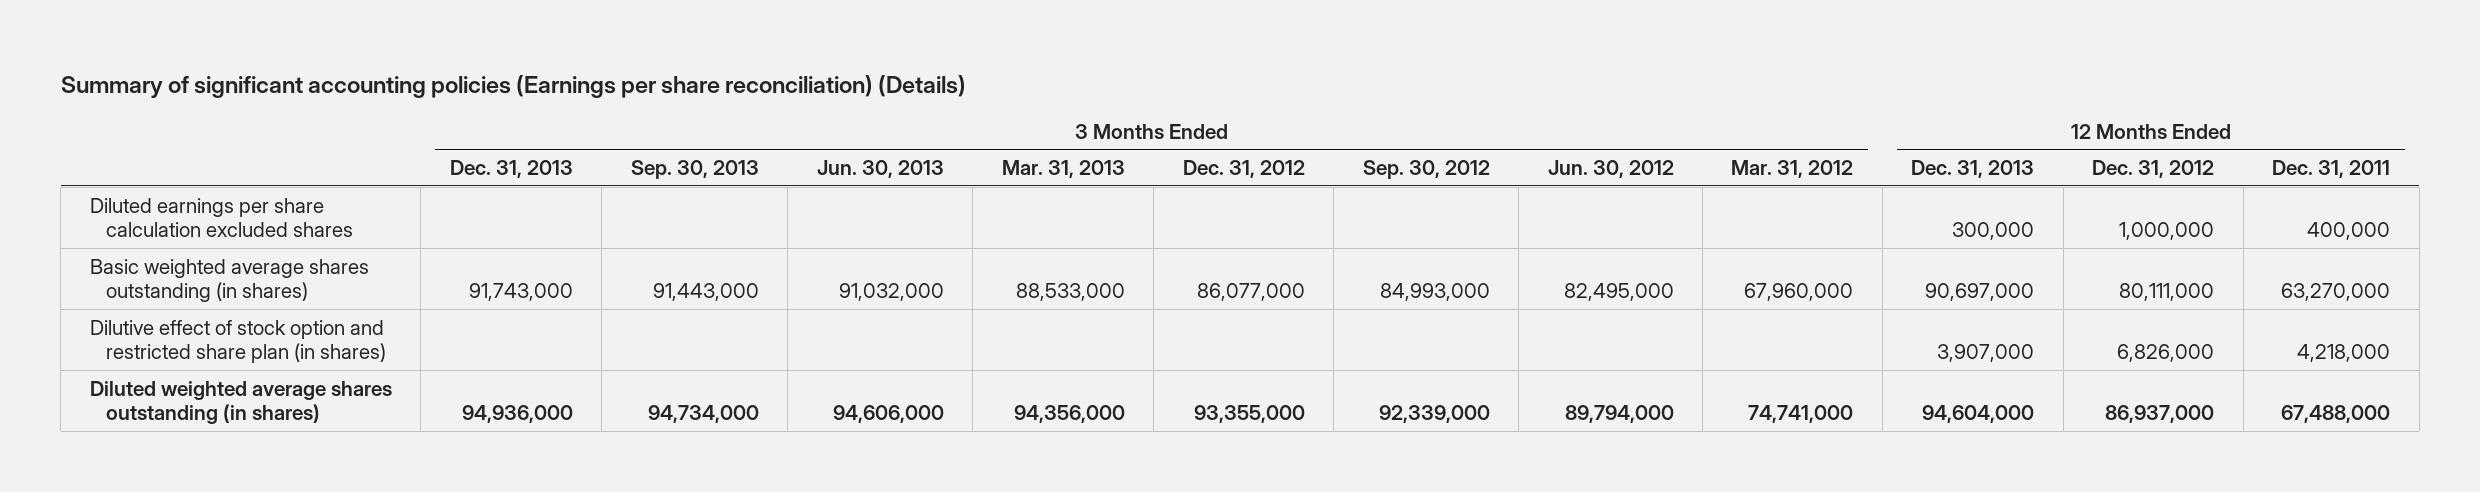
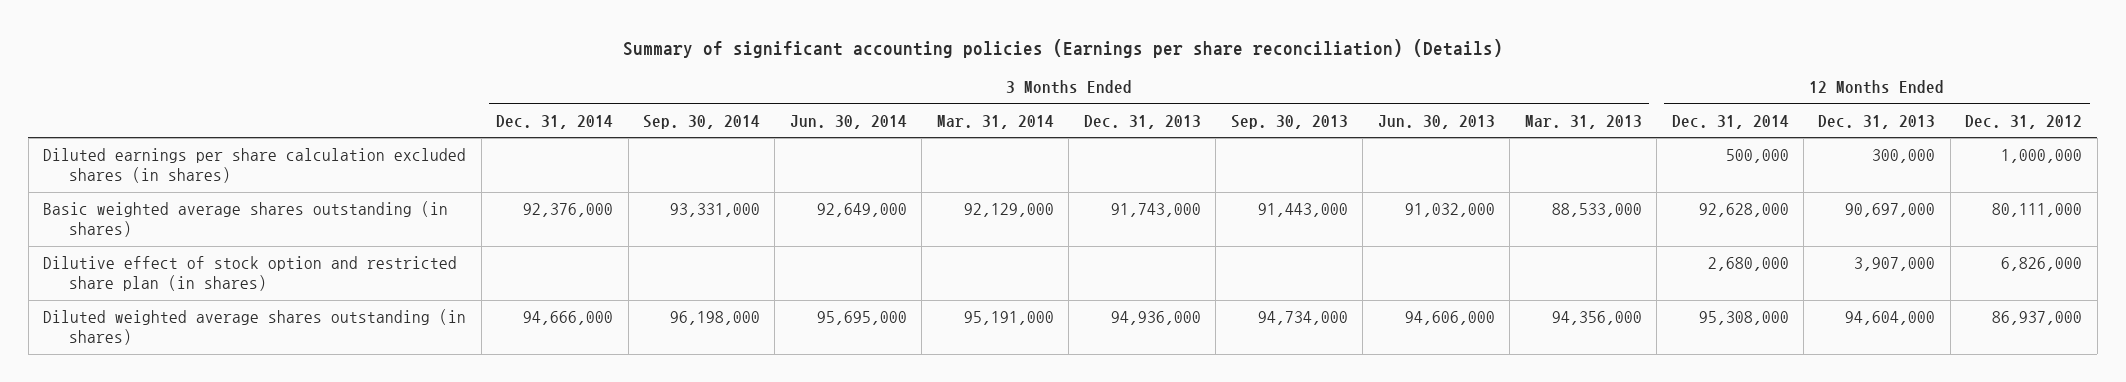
- | 3 Months Ended Dec. 31, 2013 | 3 Months Ended Sep. 30, 2013 | 3 Months Ended Jun. 30, 2013 | 3 Months Ended Mar. 31, 2013 | 3 Months Ended Dec. 31, 2012 | 3 Months Ended Sep. 30, 2012 | 3 Months Ended Jun. 30, 2012 | 3 Months Ended Mar. 31, 2012 | 12 Months Ended Dec. 31, 2013 | 12 Months Ended Dec. 31, 2012 | 12 Months Ended Dec. 31, 2011
+ | 3 Months Ended Dec. 31, 2014 | 3 Months Ended Sep. 30, 2014 | 3 Months Ended Jun. 30, 2014 | 3 Months Ended Mar. 31, 2014 | 3 Months Ended Dec. 31, 2013 | 3 Months Ended Sep. 30, 2013 | 3 Months Ended Jun. 30, 2013 | 3 Months Ended Mar. 31, 2013 | 12 Months Ended Dec. 31, 2014 | 12 Months Ended Dec. 31, 2013 | 12 Months Ended Dec. 31, 2012
- Diluted earnings per share calculation excluded shares | | | | | | | | | 300,000 | 1,000,000 | 400,000
+ Diluted earnings per share calculation excluded shares (in shares) | | | | | | | | | 500,000 | 300,000 | 1,000,000

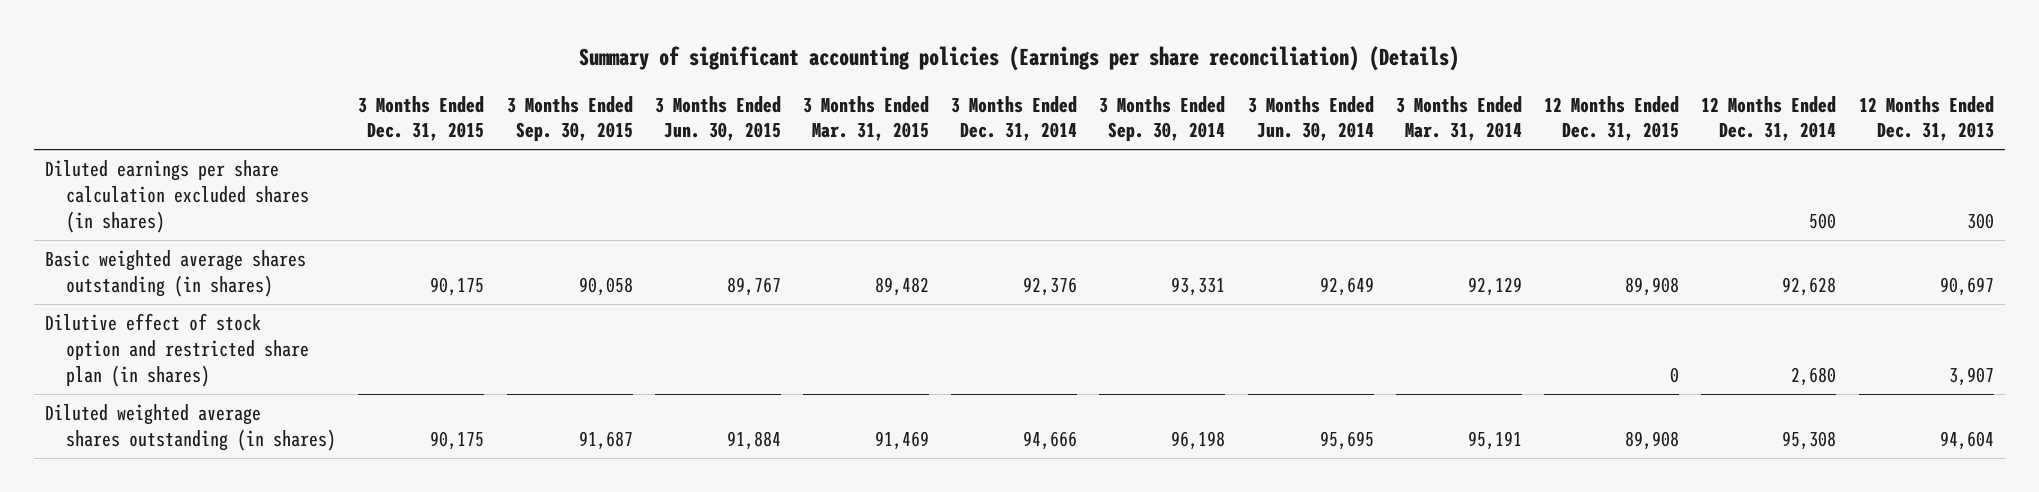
- | 3 Months Ended Dec. 31, 2014 | 3 Months Ended Sep. 30, 2014 | 3 Months Ended Jun. 30, 2014 | 3 Months Ended Mar. 31, 2014 | 3 Months Ended Dec. 31, 2013 | 3 Months Ended Sep. 30, 2013 | 3 Months Ended Jun. 30, 2013 | 3 Months Ended Mar. 31, 2013 | 12 Months Ended Dec. 31, 2014 | 12 Months Ended Dec. 31, 2013 | 12 Months Ended Dec. 31, 2012
+ | 3 Months Ended Dec. 31, 2015 | 3 Months Ended Sep. 30, 2015 | 3 Months Ended Jun. 30, 2015 | 3 Months Ended Mar. 31, 2015 | 3 Months Ended Dec. 31, 2014 | 3 Months Ended Sep. 30, 2014 | 3 Months Ended Jun. 30, 2014 | 3 Months Ended Mar. 31, 2014 | 12 Months Ended Dec. 31, 2015 | 12 Months Ended Dec. 31, 2014 | 12 Months Ended Dec. 31, 2013
- Diluted earnings per share calculation excluded shares (in shares) | | | | | | | | | 500,000 | 300,000 | 1,000,000
- Basic weighted average shares outstanding (in shares) | 92,376,000 | 93,331,000 | 92,649,000 | 92,129,000 | 91,743,000 | 91,443,000 | 91,032,000 | 88,533,000 | 92,628,000 | 90,697,000 | 80,111,000
- Dilutive effect of stock option and restricted share plan (in shares) | | | | | | | | | 2,680,000 | 3,907,000 | 6,826,000
- Diluted weighted average shares outstanding (in shares) | 94,666,000 | 96,198,000 | 95,695,000 | 95,191,000 | 94,936,000 | 94,734,000 | 94,606,000 | 94,356,000 | 95,308,000 | 94,604,000 | 86,937,000
+ Diluted earnings per share calculation excluded shares (in shares) | | | | | | | | | | 500 | 300
+ Basic weighted average shares outstanding (in shares) | 90,175 | 90,058 | 89,767 | 89,482 | 92,376 | 93,331 | 92,649 | 92,129 | 89,908 | 92,628 | 90,697
+ Dilutive effect of stock option and restricted share plan (in shares) | | | | | | | | | 0 | 2,680 | 3,907
+ Diluted weighted average shares outstanding (in shares) | 90,175 | 91,687 | 91,884 | 91,469 | 94,666 | 96,198 | 95,695 | 95,191 | 89,908 | 95,308 | 94,604

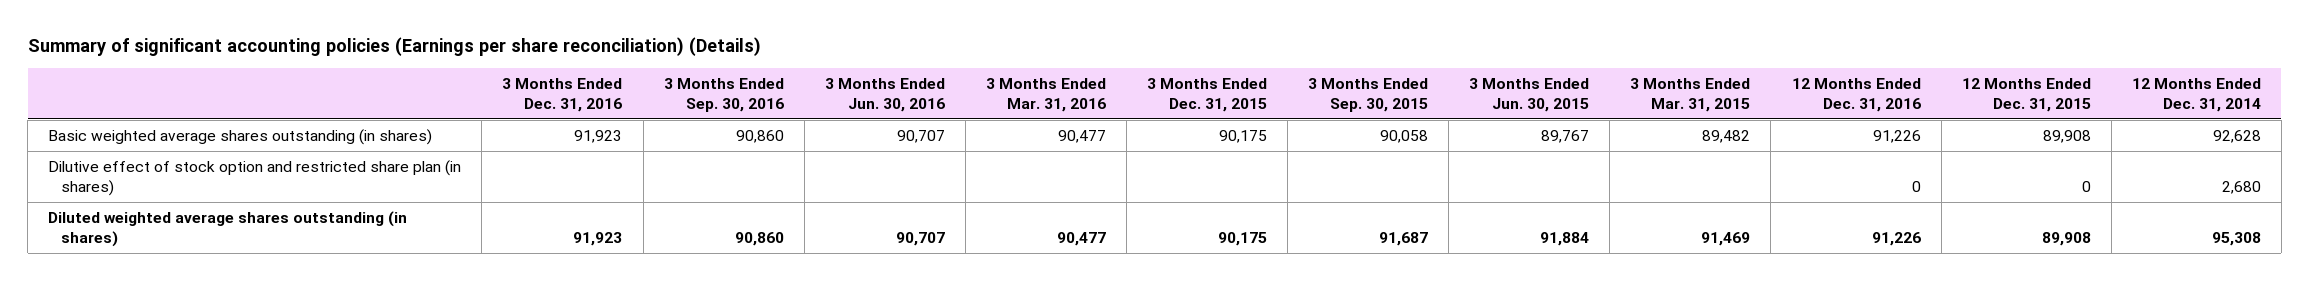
- | 3 Months Ended Dec. 31, 2015 | 3 Months Ended Sep. 30, 2015 | 3 Months Ended Jun. 30, 2015 | 3 Months Ended Mar. 31, 2015 | 3 Months Ended Dec. 31, 2014 | 3 Months Ended Sep. 30, 2014 | 3 Months Ended Jun. 30, 2014 | 3 Months Ended Mar. 31, 2014 | 12 Months Ended Dec. 31, 2015 | 12 Months Ended Dec. 31, 2014 | 12 Months Ended Dec. 31, 2013
+ | 3 Months Ended Dec. 31, 2016 | 3 Months Ended Sep. 30, 2016 | 3 Months Ended Jun. 30, 2016 | 3 Months Ended Mar. 31, 2016 | 3 Months Ended Dec. 31, 2015 | 3 Months Ended Sep. 30, 2015 | 3 Months Ended Jun. 30, 2015 | 3 Months Ended Mar. 31, 2015 | 12 Months Ended Dec. 31, 2016 | 12 Months Ended Dec. 31, 2015 | 12 Months Ended Dec. 31, 2014
- Diluted earnings per share calculation excluded shares (in shares) | | | | | | | | | | 500 | 300

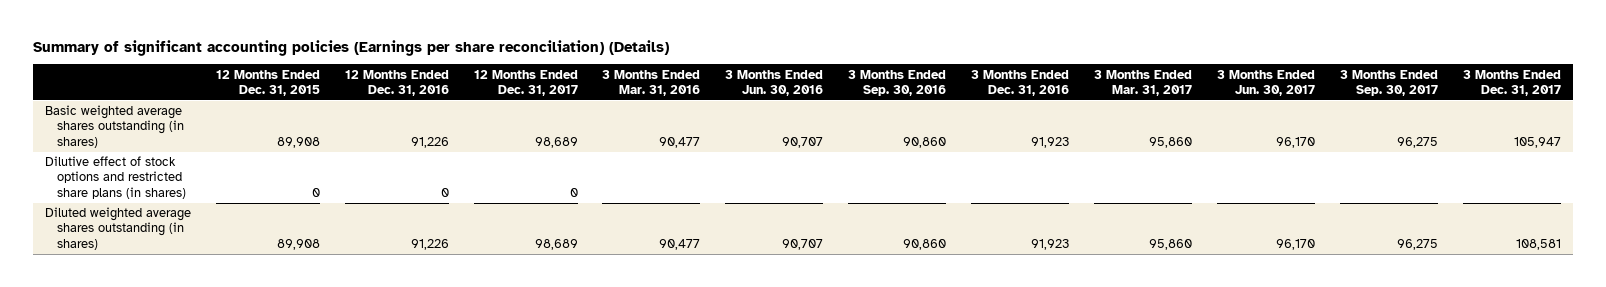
- | 3 Months Ended Dec. 31, 2016 | 3 Months Ended Sep. 30, 2016 | 3 Months Ended Jun. 30, 2016 | 3 Months Ended Mar. 31, 2016 | 3 Months Ended Dec. 31, 2015 | 3 Months Ended Sep. 30, 2015 | 3 Months Ended Jun. 30, 2015 | 3 Months Ended Mar. 31, 2015 | 12 Months Ended Dec. 31, 2016 | 12 Months Ended Dec. 31, 2015 | 12 Months Ended Dec. 31, 2014
+ | 12 Months Ended Dec. 31, 2015 | 12 Months Ended Dec. 31, 2016 | 12 Months Ended Dec. 31, 2017 | 3 Months Ended Mar. 31, 2016 | 3 Months Ended Jun. 30, 2016 | 3 Months Ended Sep. 30, 2016 | 3 Months Ended Dec. 31, 2016 | 3 Months Ended Mar. 31, 2017 | 3 Months Ended Jun. 30, 2017 | 3 Months Ended Sep. 30, 2017 | 3 Months Ended Dec. 31, 2017
- Dilutive effect of stock option and restricted share plan (in shares) | | | | | | | | | 0 | 0 | 2,680
+ Dilutive effect of stock options and restricted share plans (in shares) | 0 | 0 | 0 | | | | | | | |

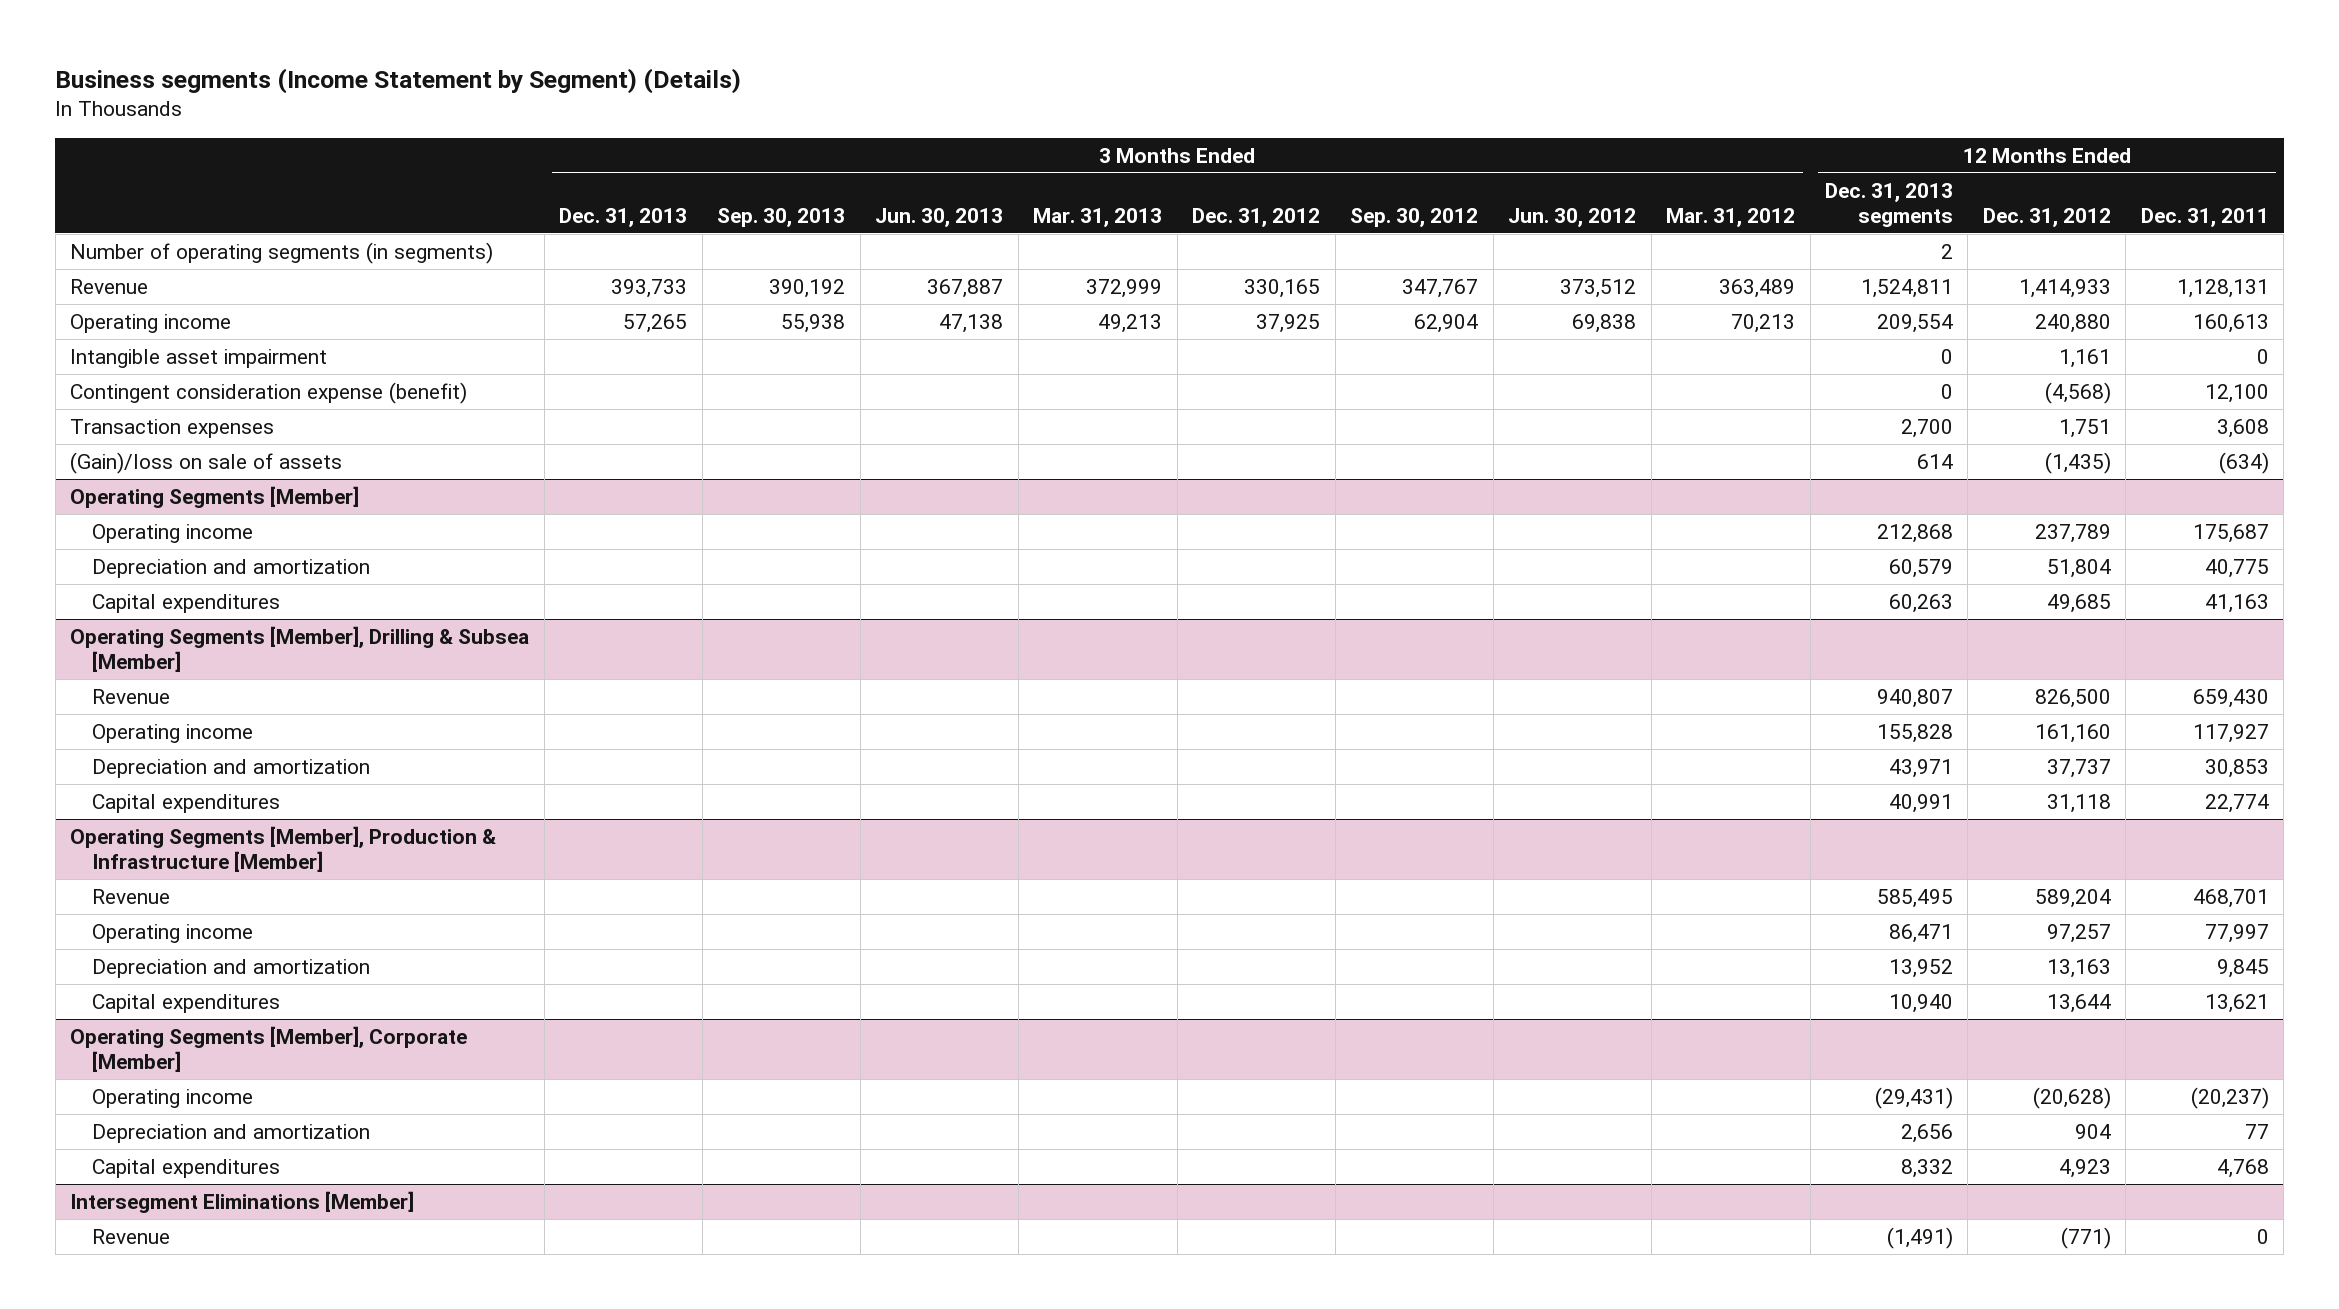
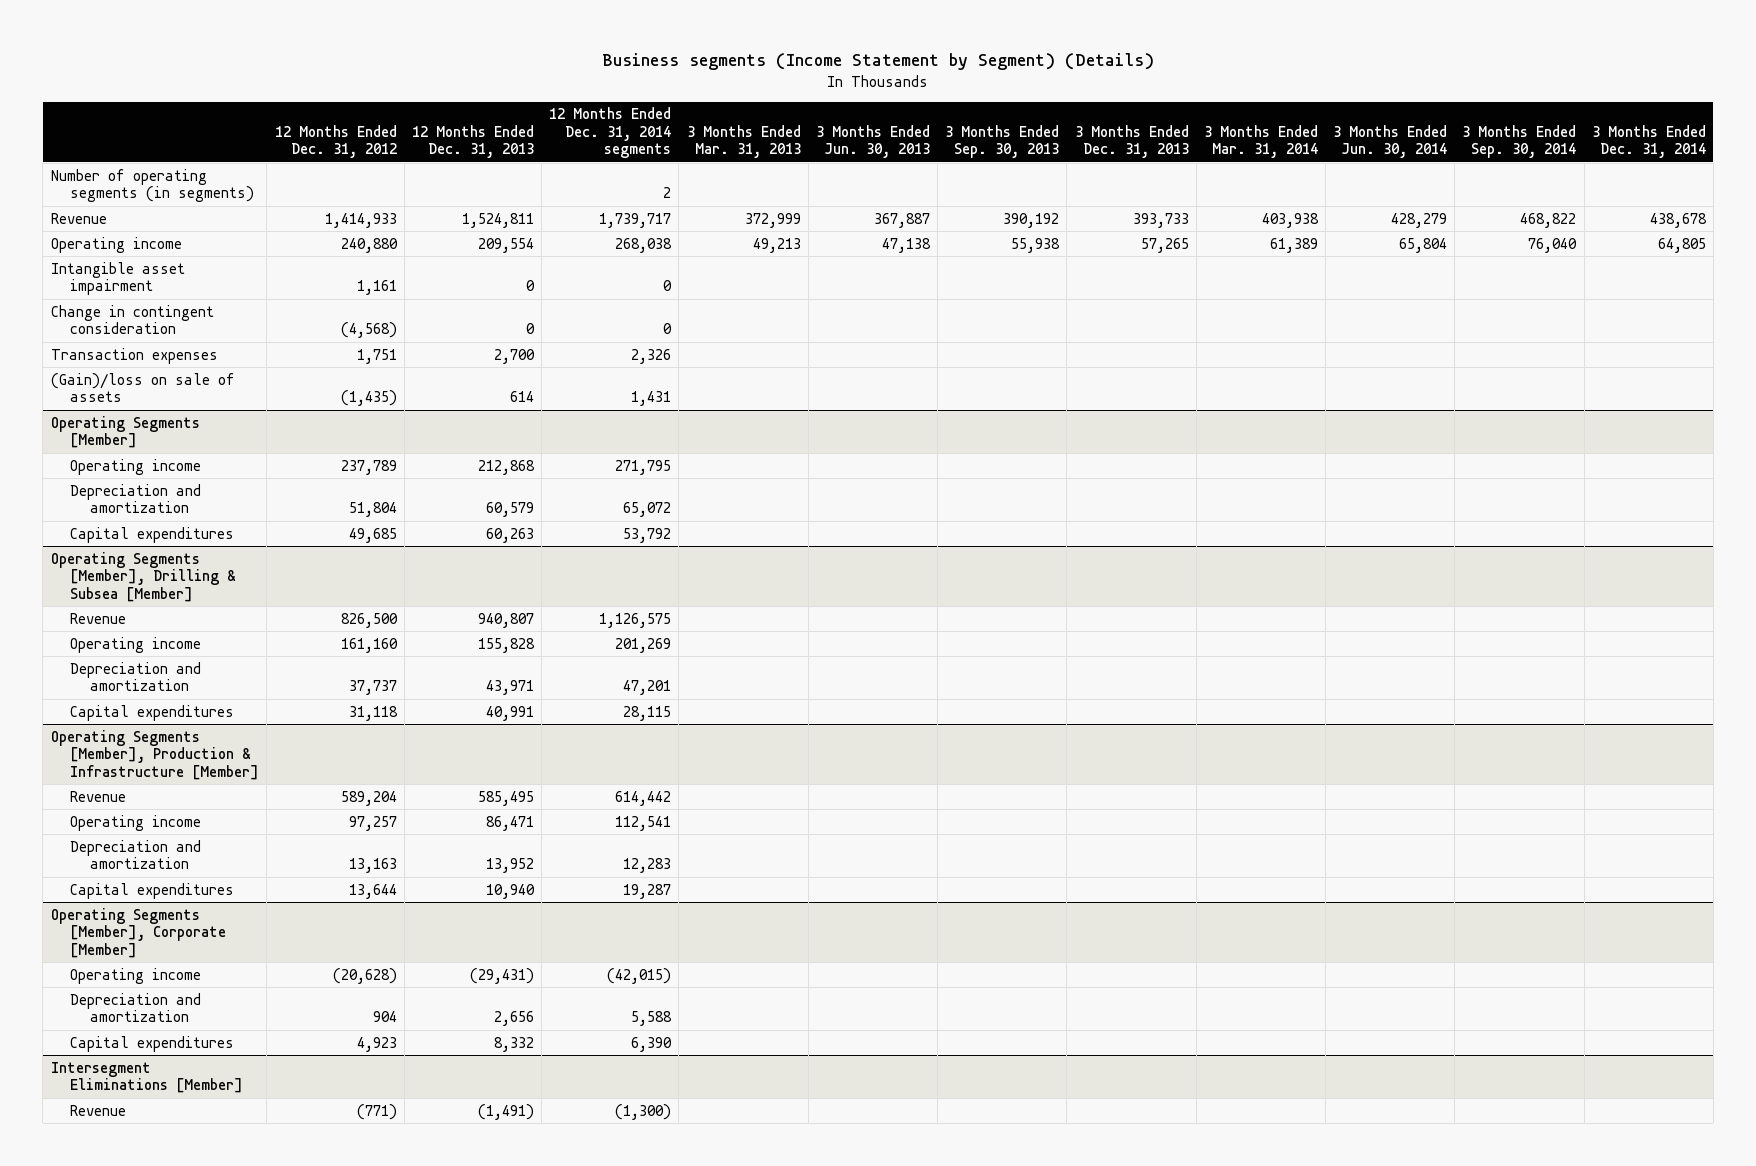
- | 3 Months Ended Dec. 31, 2013 | 3 Months Ended Sep. 30, 2013 | 3 Months Ended Jun. 30, 2013 | 3 Months Ended Mar. 31, 2013 | 3 Months Ended Dec. 31, 2012 | 3 Months Ended Sep. 30, 2012 | 3 Months Ended Jun. 30, 2012 | 3 Months Ended Mar. 31, 2012 | 12 Months Ended Dec. 31, 2013 segments | 12 Months Ended Dec. 31, 2012 | 12 Months Ended Dec. 31, 2011
+ | 12 Months Ended Dec. 31, 2012 | 12 Months Ended Dec. 31, 2013 | 12 Months Ended Dec. 31, 2014 segments | 3 Months Ended Mar. 31, 2013 | 3 Months Ended Jun. 30, 2013 | 3 Months Ended Sep. 30, 2013 | 3 Months Ended Dec. 31, 2013 | 3 Months Ended Mar. 31, 2014 | 3 Months Ended Jun. 30, 2014 | 3 Months Ended Sep. 30, 2014 | 3 Months Ended Dec. 31, 2014
- Contingent consideration expense (benefit) | | | | | | | | | 0 | (4,568) | 12,100
+ Change in contingent consideration | (4,568) | 0 | 0 | | | | | | | |

